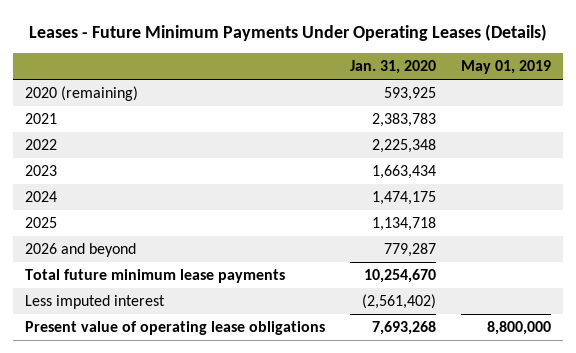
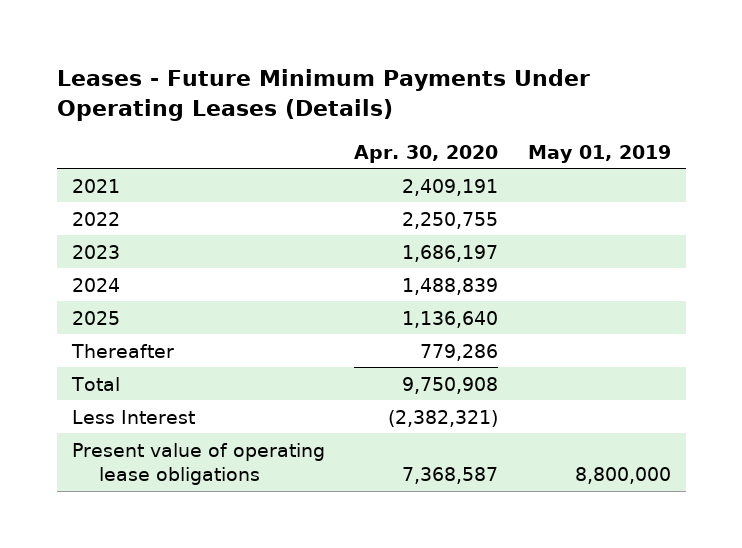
- | Jan. 31, 2020 | May 01, 2019
+ | Apr. 30, 2020 | May 01, 2019
- 2020 (remaining) | 593,925 |
- 2026 and beyond | 779,287 |
- Total future minimum lease payments | 10,254,670 |
- Less imputed interest | (2,561,402) |
+ Thereafter | 779,286 |
+ Total | 9,750,908 |
+ Less Interest | (2,382,321) |

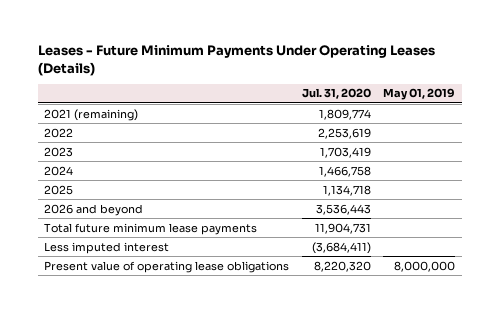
- | Apr. 30, 2020 | May 01, 2019
+ | Jul. 31, 2020 | May 01, 2019
- 2021 | 2,409,191 |
+ 2021 (remaining) | 1,809,774 |
- Thereafter | 779,286 |
- Total | 9,750,908 |
- Less Interest | (2,382,321) |
- Present value of operating lease obligations | 7,368,587 | 8,800,000
+ 2026 and beyond | 3,536,443 |
+ Total future minimum lease payments | 11,904,731 |
+ Less imputed interest | (3,684,411) |
+ Present value of operating lease obligations | 8,220,320 | 8,000,000

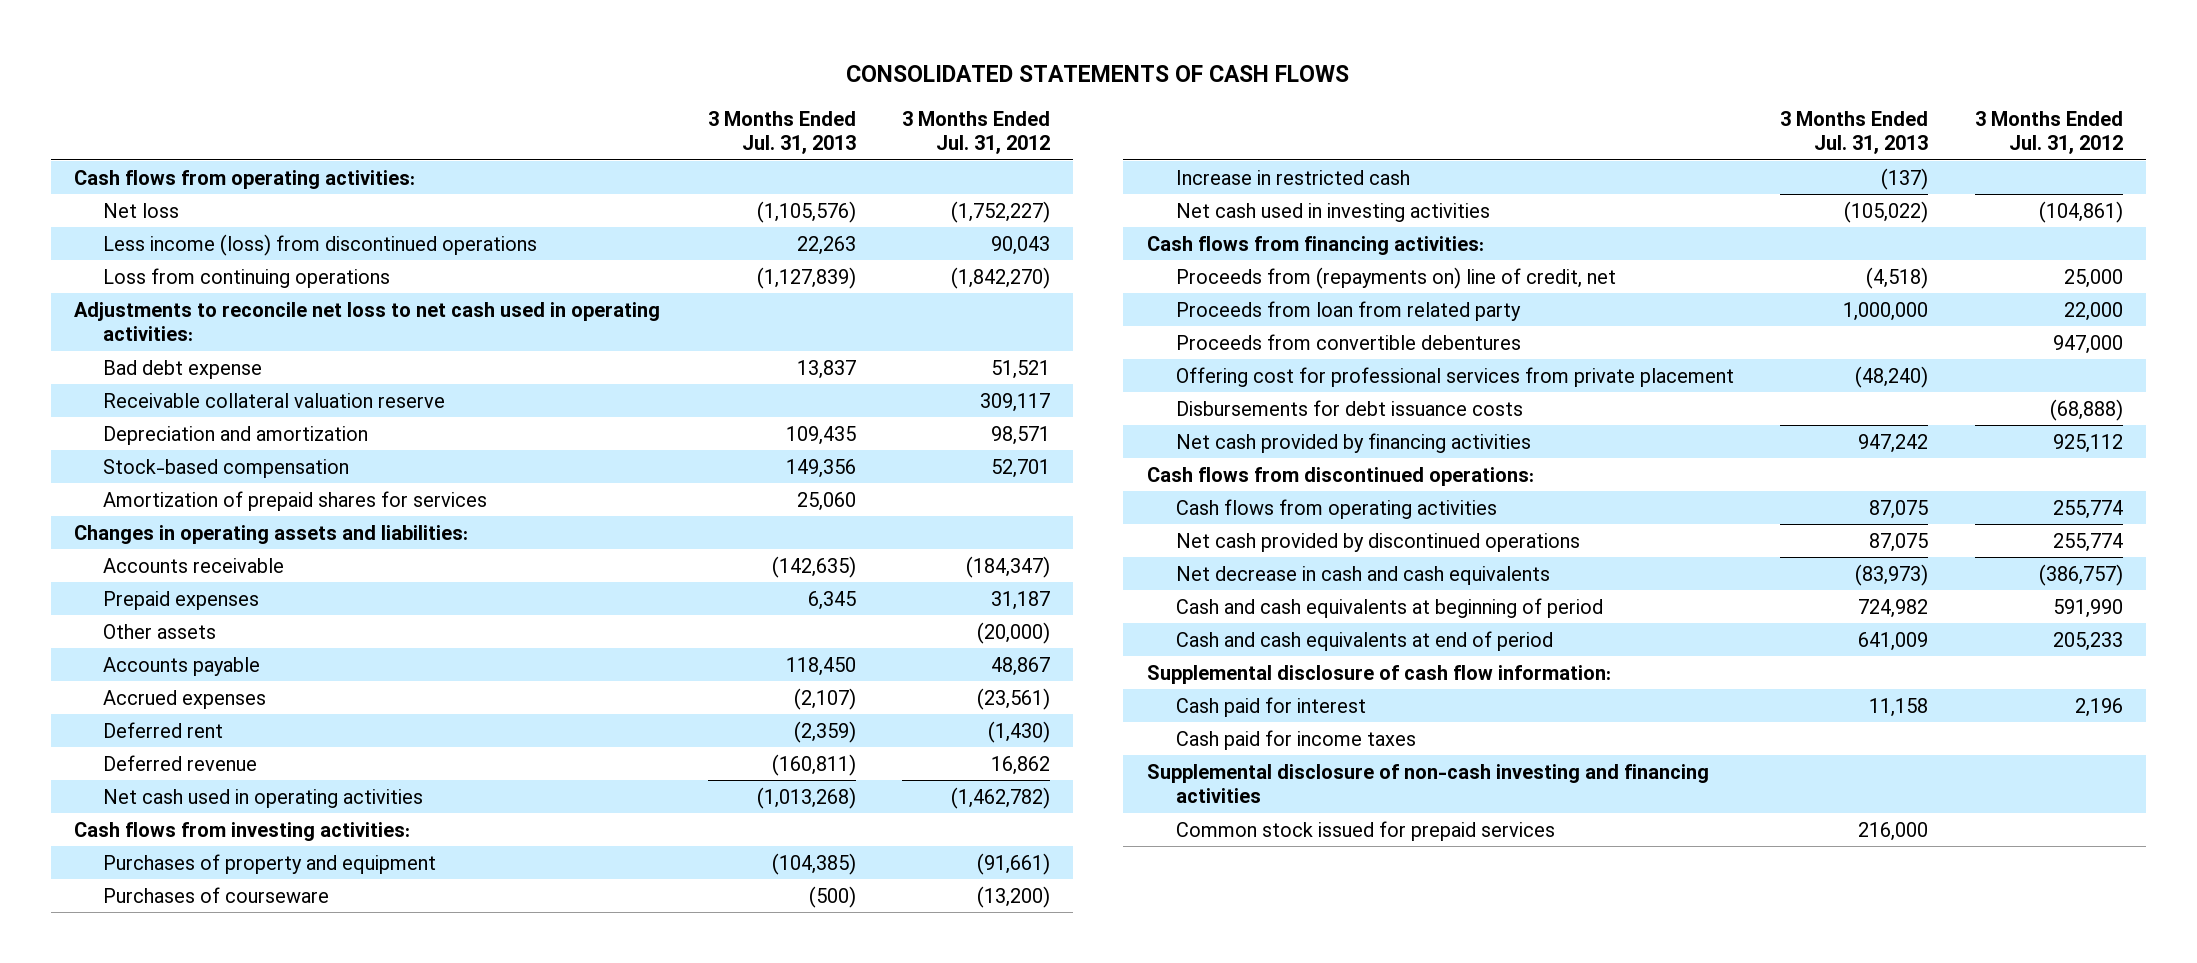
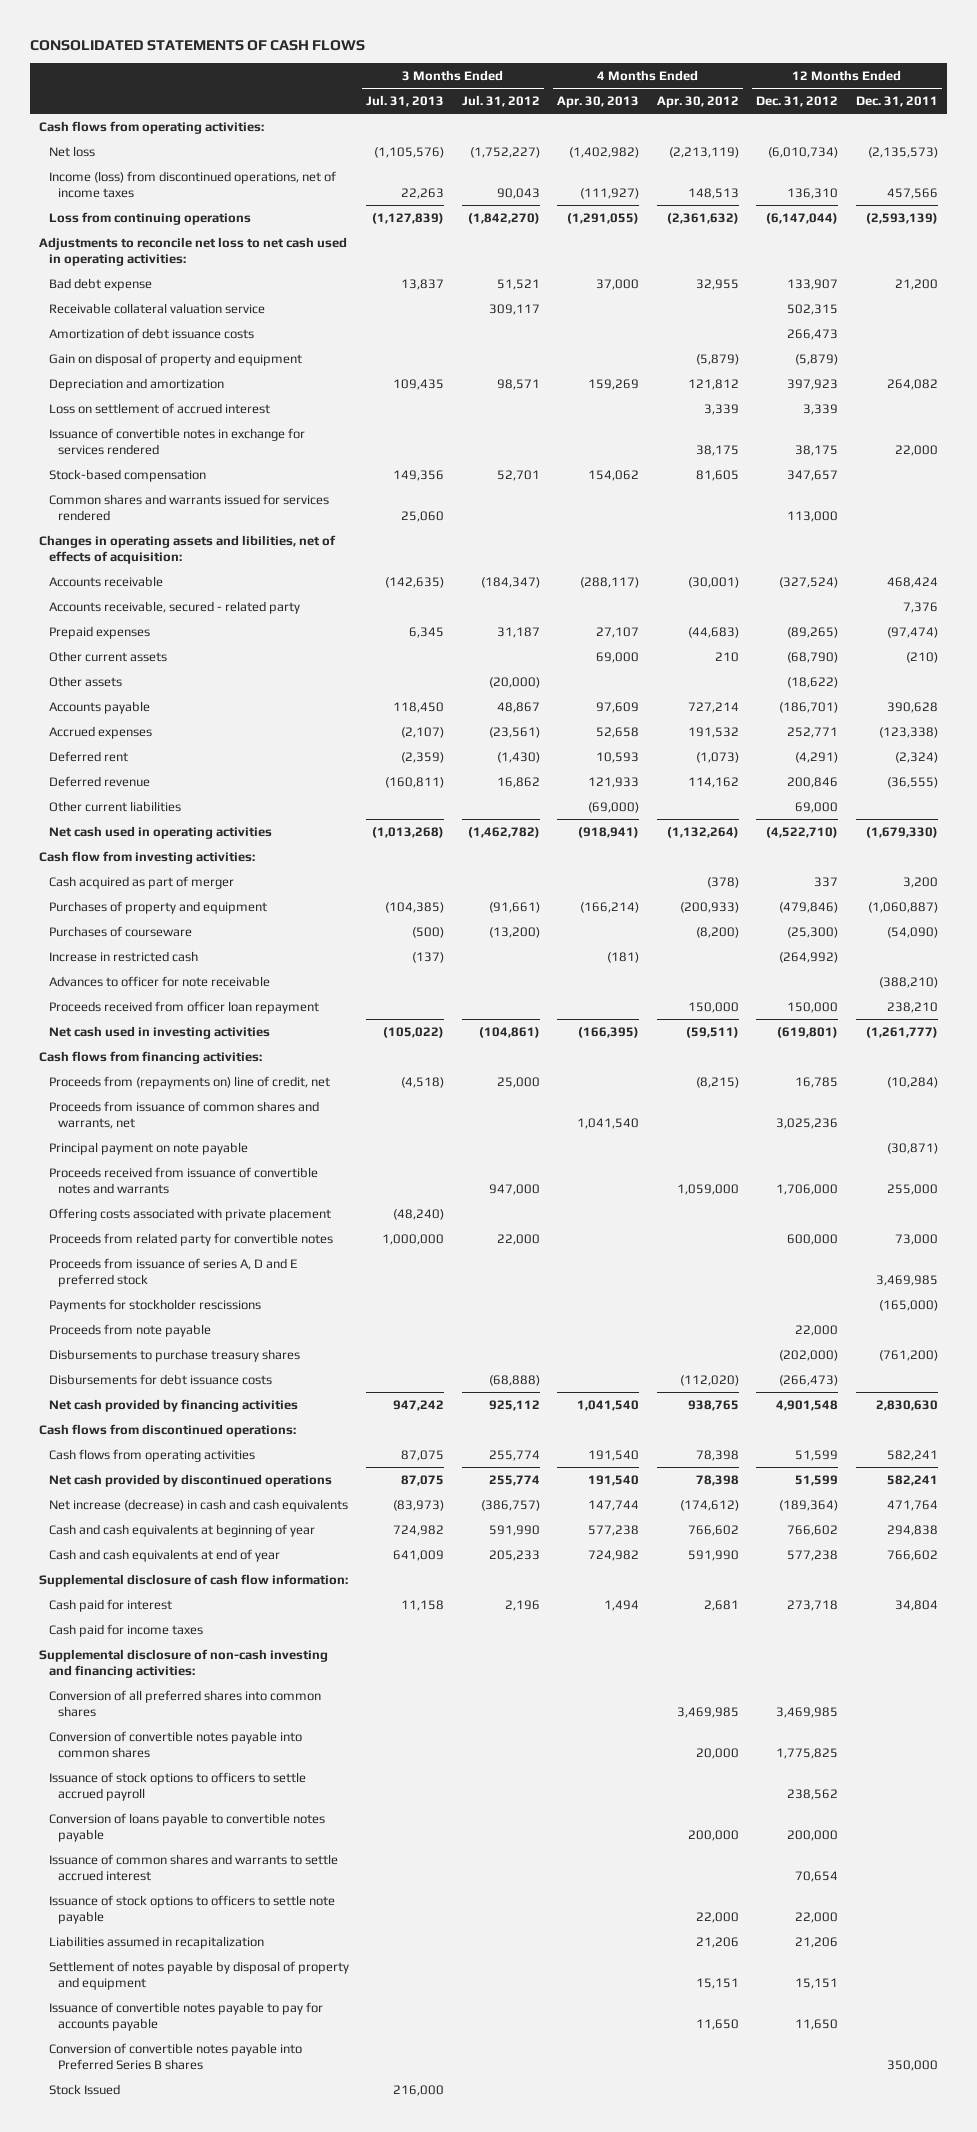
- | 3 Months Ended Jul. 31, 2013 | 3 Months Ended Jul. 31, 2012
+ | 3 Months Ended Jul. 31, 2013 | 3 Months Ended Jul. 31, 2012 | 4 Months Ended Apr. 30, 2013 | 4 Months Ended Apr. 30, 2012 | 12 Months Ended Dec. 31, 2012 | 12 Months Ended Dec. 31, 2011
- Less income (loss) from discontinued operations | 22,263 | 90,043
+ Income (loss) from discontinued operations, net of income taxes | 22,263 | 90,043 | (111,927) | 148,513 | 136,310 | 457,566
- Receivable collateral valuation reserve | | 309,117
+ Receivable collateral valuation service | | 309,117 | | | 502,315 |
+ Amortization of debt issuance costs | | | | | 266,473 |
+ Gain on disposal of property and equipment | | | | (5,879) | (5,879) |
+ Loss on settlement of accrued interest | | | | 3,339 | 3,339 |
+ Issuance of convertible notes in exchange for services rendered | | | | 38,175 | 38,175 | 22,000
- Amortization of prepaid shares for services | 25,060 |
- Changes in operating assets and liabilities:
+ Common shares and warrants issued for services rendered | 25,060 | | | | 113,000 |
+ Changes in operating assets and libilities, net of effects of acquisition:
+ Accounts receivable, secured - related party | | | | | | 7,376
+ Other current assets | | | 69,000 | 210 | (68,790) | (210)
+ Other current liabilities | | | (69,000) | | 69,000 |
- Cash flows from investing activities:
+ Cash flow from investing activities:
+ Cash acquired as part of merger | | | | (378) | 337 | 3,200
+ Advances to officer for note receivable | | | | | | (388,210)
+ Proceeds received from officer loan repayment | | | | 150,000 | 150,000 | 238,210
- Proceeds from loan from related party | 1,000,000 | 22,000
- Proceeds from convertible debentures | | 947,000
- Offering cost for professional services from private placement | (48,240) |
+ Proceeds from issuance of common shares and warrants, net | | | 1,041,540 | | 3,025,236 |
+ Principal payment on note payable | | | | | | (30,871)
+ Proceeds received from issuance of convertible notes and warrants | | 947,000 | | 1,059,000 | 1,706,000 | 255,000
+ Offering costs associated with private placement | (48,240) | | | | |
+ Proceeds from related party for convertible notes | 1,000,000 | 22,000 | | | 600,000 | 73,000
+ Proceeds from issuance of series A, D and E preferred stock | | | | | | 3,469,985
+ Payments for stockholder rescissions | | | | | | (165,000)
+ Proceeds from note payable | | | | | 22,000 |
+ Disbursements to purchase treasury shares | | | | | (202,000) | (761,200)
- Net decrease in cash and cash equivalents | (83,973) | (386,757)
- Cash and cash equivalents at beginning of period | 724,982 | 591,990
- Cash and cash equivalents at end of period | 641,009 | 205,233
+ Net increase (decrease) in cash and cash equivalents | (83,973) | (386,757) | 147,744 | (174,612) | (189,364) | 471,764
+ Cash and cash equivalents at beginning of year | 724,982 | 591,990 | 577,238 | 766,602 | 766,602 | 294,838
+ Cash and cash equivalents at end of year | 641,009 | 205,233 | 724,982 | 591,990 | 577,238 | 766,602
- Supplemental disclosure of non-cash investing and financing activities
- Common stock issued for prepaid services | 216,000 |
+ Supplemental disclosure of non-cash investing and financing activities:
+ Conversion of all preferred shares into common shares | | | | 3,469,985 | 3,469,985 |
+ Conversion of convertible notes payable into common shares | | | | 20,000 | 1,775,825 |
+ Issuance of stock options to officers to settle accrued payroll | | | | | 238,562 |
+ Conversion of loans payable to convertible notes payable | | | | 200,000 | 200,000 |
+ Issuance of common shares and warrants to settle accrued interest | | | | | 70,654 |
+ Issuance of stock options to officers to settle note payable | | | | 22,000 | 22,000 |
+ Liabilities assumed in recapitalization | | | | 21,206 | 21,206 |
+ Settlement of notes payable by disposal of property and equipment | | | | 15,151 | 15,151 |
+ Issuance of convertible notes payable to pay for accounts payable | | | | 11,650 | 11,650 |
+ Conversion of convertible notes payable into Preferred Series B shares | | | | | | 350,000
+ Stock Issued | 216,000 | | | | |

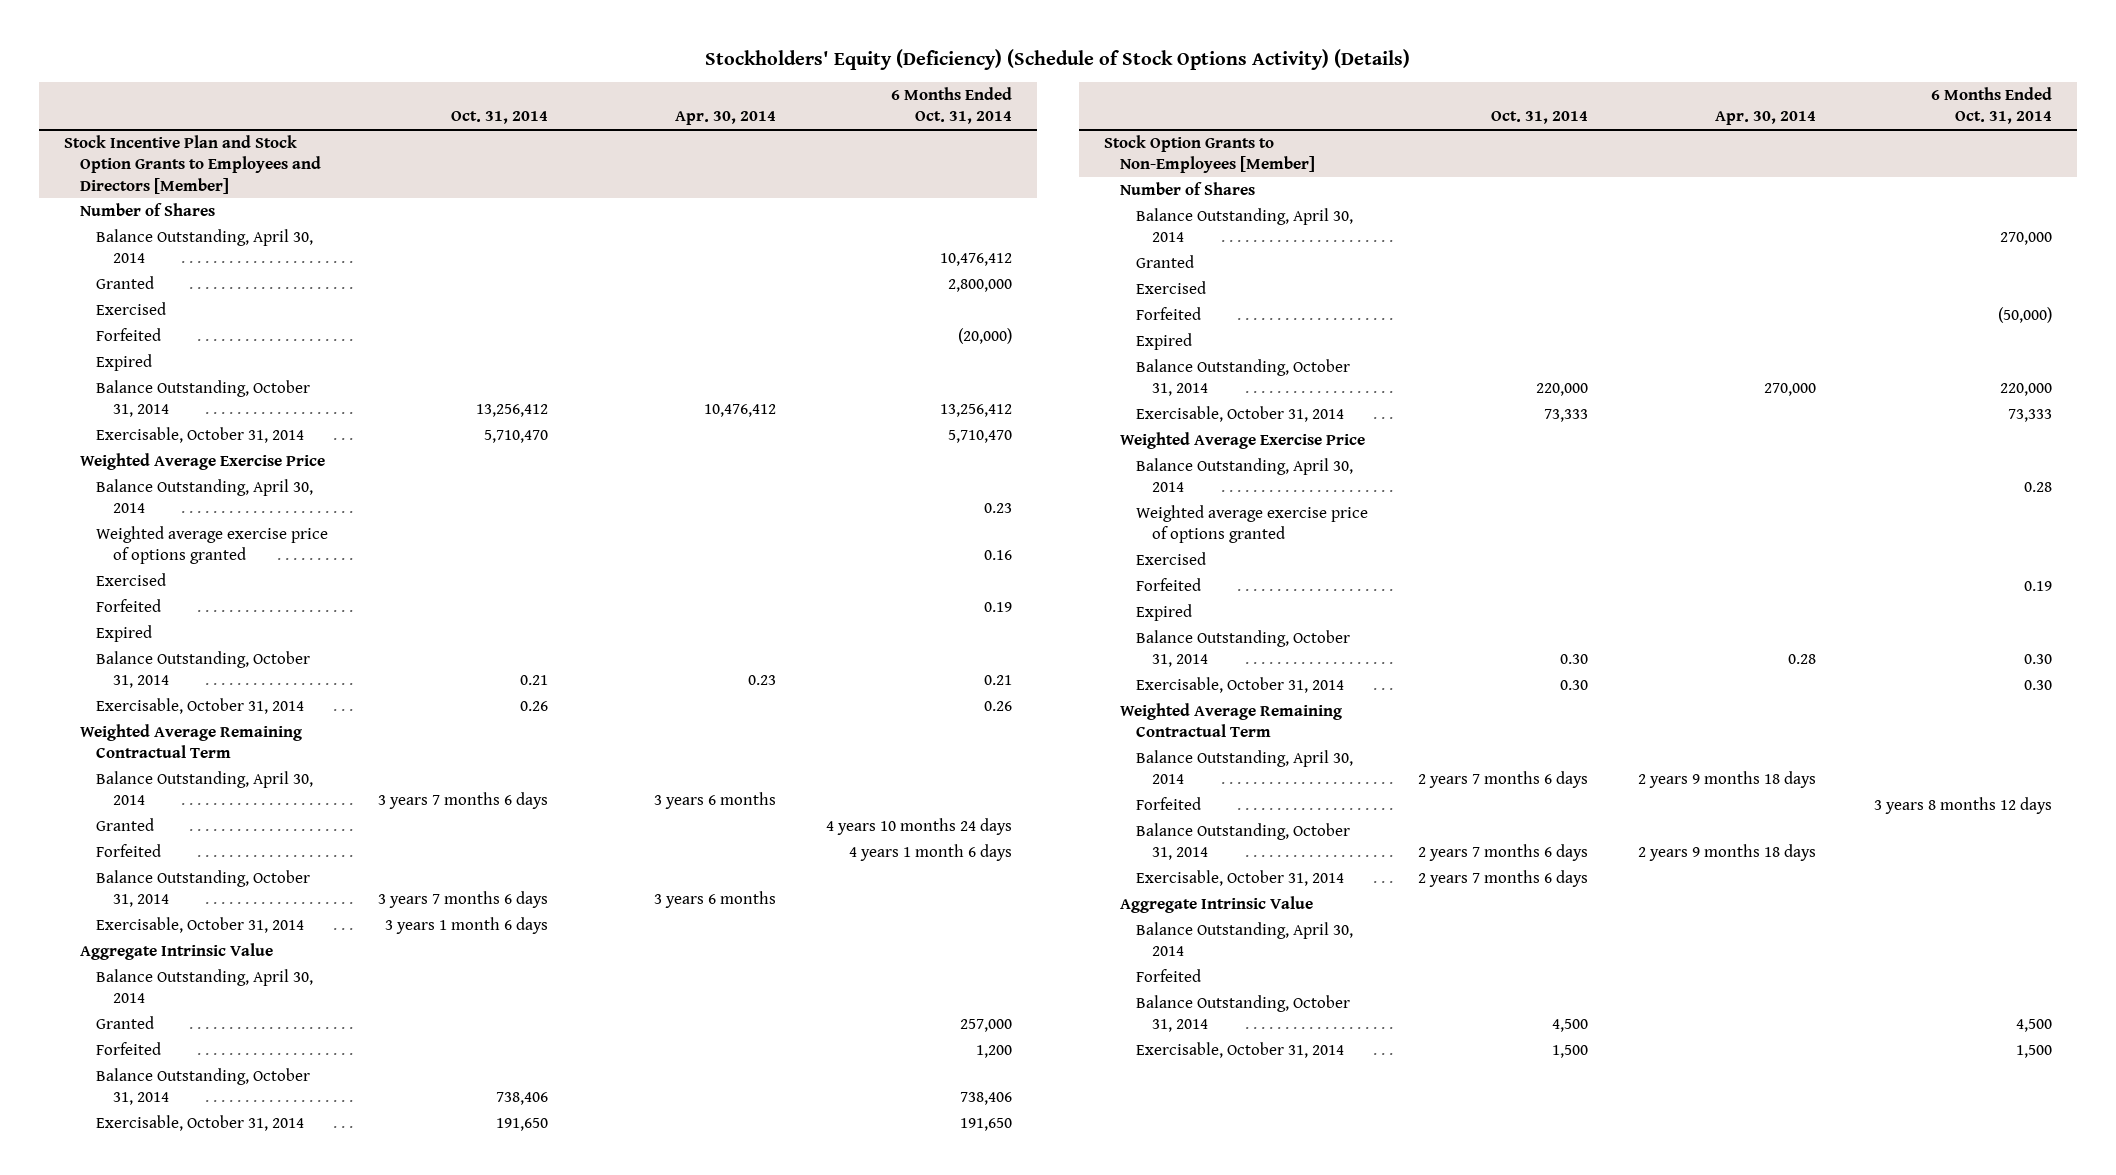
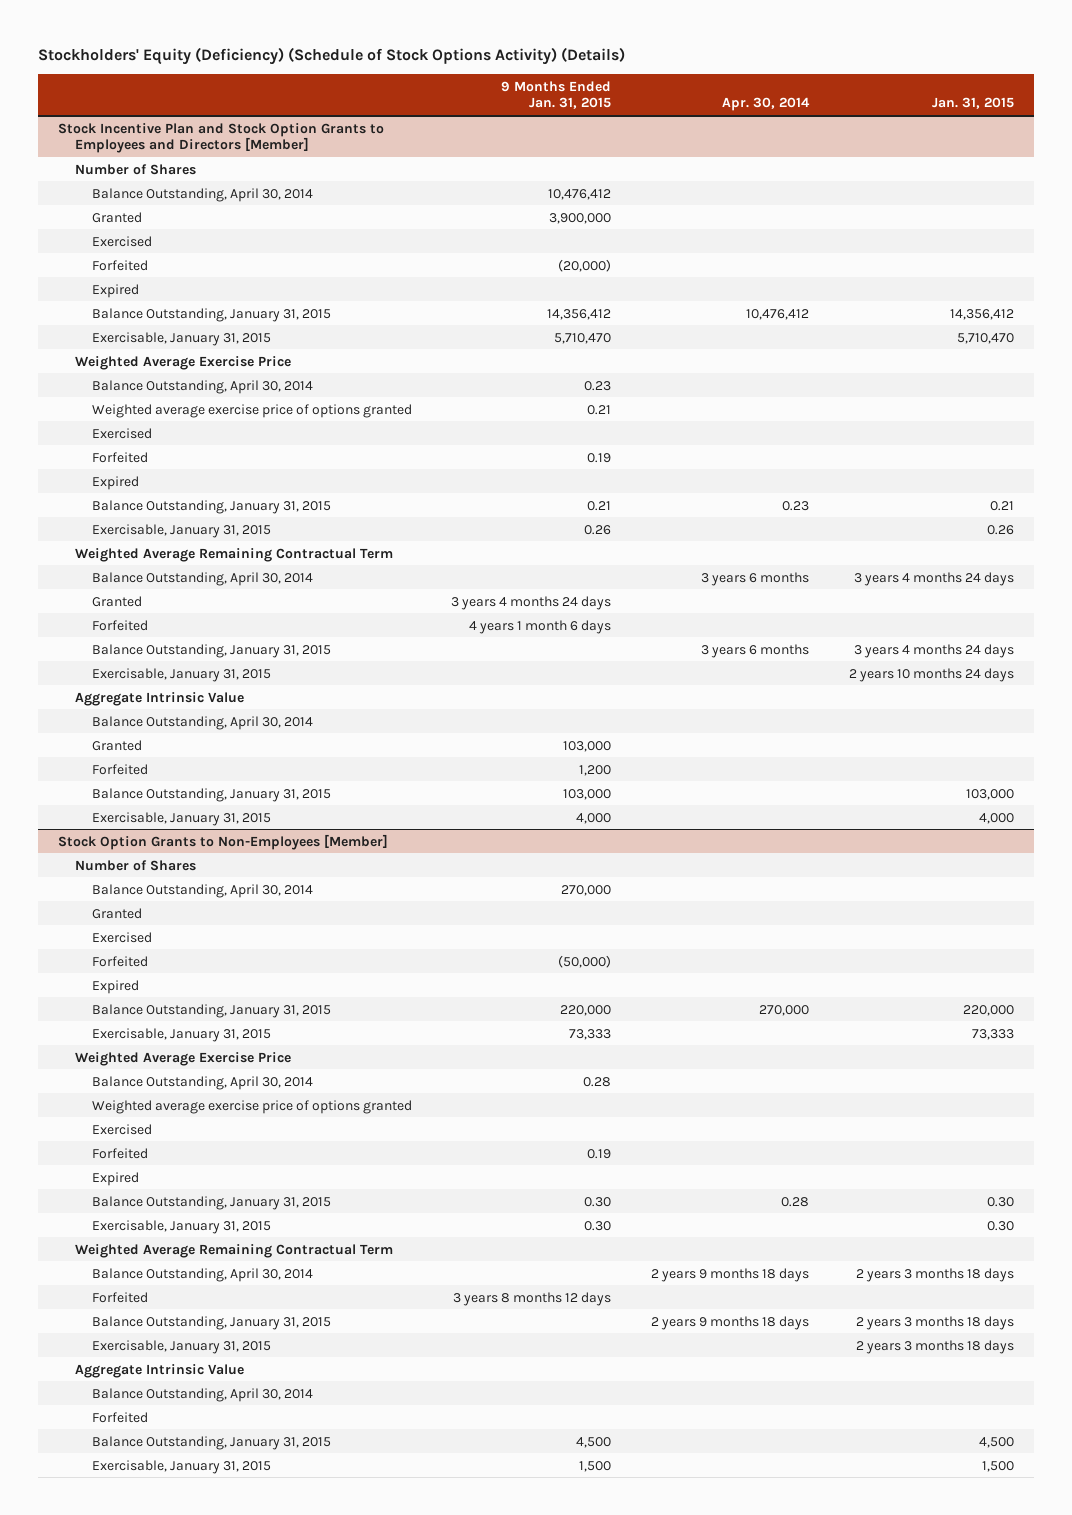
- | Oct. 31, 2014 | Apr. 30, 2014 | 6 Months Ended Oct. 31, 2014
+ | 9 Months Ended Jan. 31, 2015 | Apr. 30, 2014 | Jan. 31, 2015
@ Stock Incentive Plan and Stock Option Grants to Employees and Directors [Member]
- Balance Outstanding, October 31, 2014 | 13,256,412 | 10,476,412 | 13,256,412
- Exercisable, October 31, 2014 | 5,710,470 | | 5,710,470
+ Balance Outstanding, January 31, 2015 | 14,356,412 | 10,476,412 | 14,356,412
+ Exercisable, January 31, 2015 | 5,710,470 | | 5,710,470
- Balance Outstanding, October 31, 2014 | 0.21 | 0.23 | 0.21
- Exercisable, October 31, 2014 | 0.26 | | 0.26
+ Balance Outstanding, January 31, 2015 | 0.21 | 0.23 | 0.21
+ Exercisable, January 31, 2015 | 0.26 | | 0.26
- Balance Outstanding, October 31, 2014 | 3 years 7 months 6 days | 3 years 6 months |
- Exercisable, October 31, 2014 | 3 years 1 month 6 days | |
+ Balance Outstanding, January 31, 2015 | | 3 years 6 months | 3 years 4 months 24 days
+ Exercisable, January 31, 2015 | | | 2 years 10 months 24 days
- Balance Outstanding, October 31, 2014 | 738,406 | | 738,406
- Exercisable, October 31, 2014 | 191,650 | | 191,650
+ Balance Outstanding, January 31, 2015 | 103,000 | | 103,000
+ Exercisable, January 31, 2015 | 4,000 | | 4,000
@ Stock Option Grants to Non-Employees [Member]
- Balance Outstanding, October 31, 2014 | 220,000 | 270,000 | 220,000
- Exercisable, October 31, 2014 | 73,333 | | 73,333
+ Balance Outstanding, January 31, 2015 | 220,000 | 270,000 | 220,000
+ Exercisable, January 31, 2015 | 73,333 | | 73,333
- Balance Outstanding, October 31, 2014 | 0.30 | 0.28 | 0.30
- Exercisable, October 31, 2014 | 0.30 | | 0.30
+ Balance Outstanding, January 31, 2015 | 0.30 | 0.28 | 0.30
+ Exercisable, January 31, 2015 | 0.30 | | 0.30
- Balance Outstanding, October 31, 2014 | 2 years 7 months 6 days | 2 years 9 months 18 days |
- Exercisable, October 31, 2014 | 2 years 7 months 6 days | |
+ Balance Outstanding, January 31, 2015 | | 2 years 9 months 18 days | 2 years 3 months 18 days
+ Exercisable, January 31, 2015 | | | 2 years 3 months 18 days
- Balance Outstanding, October 31, 2014 | 4,500 | | 4,500
- Exercisable, October 31, 2014 | 1,500 | | 1,500
+ Balance Outstanding, January 31, 2015 | 4,500 | | 4,500
+ Exercisable, January 31, 2015 | 1,500 | | 1,500

